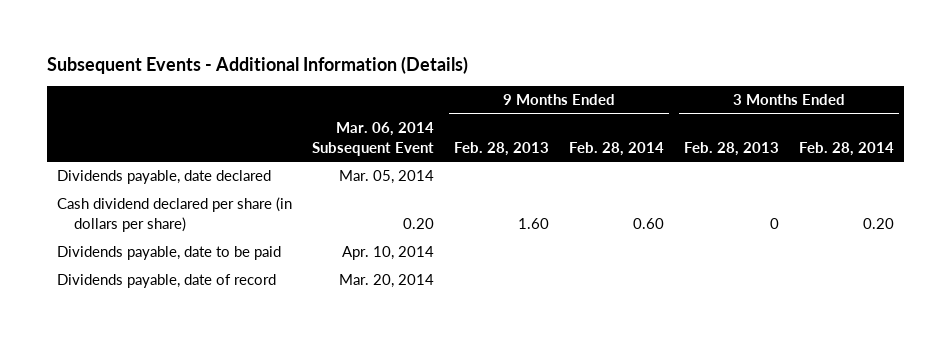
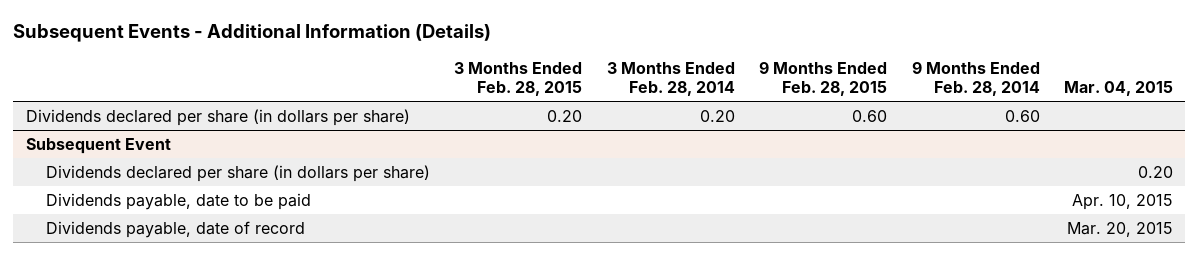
- | Mar. 06, 2014 Subsequent Event | 9 Months Ended Feb. 28, 2013 | 9 Months Ended Feb. 28, 2014 | 3 Months Ended Feb. 28, 2013 | 3 Months Ended Feb. 28, 2014
+ | 3 Months Ended Feb. 28, 2015 | 3 Months Ended Feb. 28, 2014 | 9 Months Ended Feb. 28, 2015 | 9 Months Ended Feb. 28, 2014 | Mar. 04, 2015
- Dividends payable, date declared | Mar. 05, 2014 | | | |
- Cash dividend declared per share (in dollars per share) | 0.20 | 1.60 | 0.60 | 0 | 0.20
- Dividends payable, date to be paid | Apr. 10, 2014 | | | |
- Dividends payable, date of record | Mar. 20, 2014 | | | |
+ Dividends declared per share (in dollars per share) | 0.20 | 0.20 | 0.60 | 0.60 |
+ Subsequent Event
+ Dividends declared per share (in dollars per share) | | | | | 0.20
+ Dividends payable, date to be paid | | | | | Apr. 10, 2015
+ Dividends payable, date of record | | | | | Mar. 20, 2015

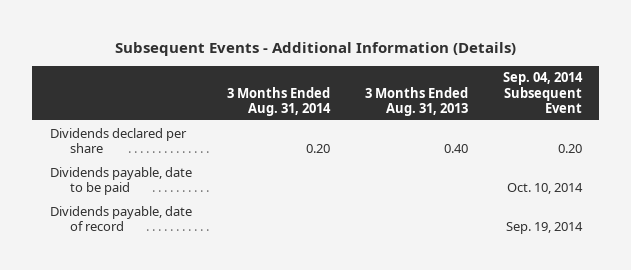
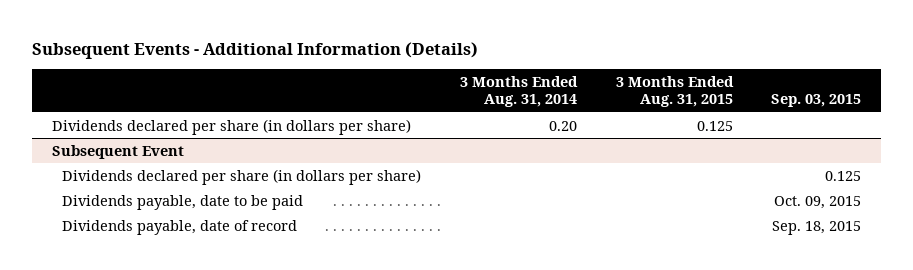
- | 3 Months Ended Aug. 31, 2014 | 3 Months Ended Aug. 31, 2013 | Sep. 04, 2014 Subsequent Event
+ | 3 Months Ended Aug. 31, 2014 | 3 Months Ended Aug. 31, 2015 | Sep. 03, 2015
- Dividends declared per share | 0.20 | 0.40 | 0.20
- Dividends payable, date to be paid | | | Oct. 10, 2014
- Dividends payable, date of record | | | Sep. 19, 2014
+ Dividends declared per share (in dollars per share) | 0.20 | 0.125 |
+ Subsequent Event
+ Dividends declared per share (in dollars per share) | | | 0.125
+ Dividends payable, date to be paid | | | Oct. 09, 2015
+ Dividends payable, date of record | | | Sep. 18, 2015

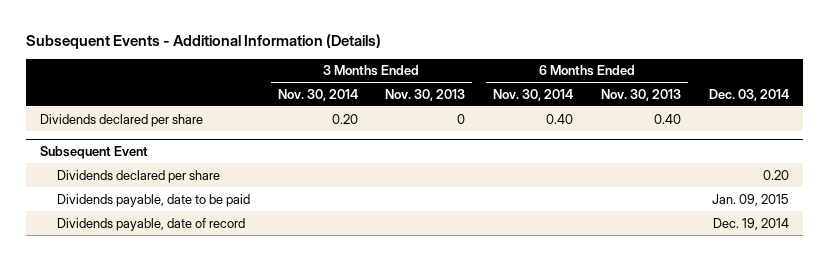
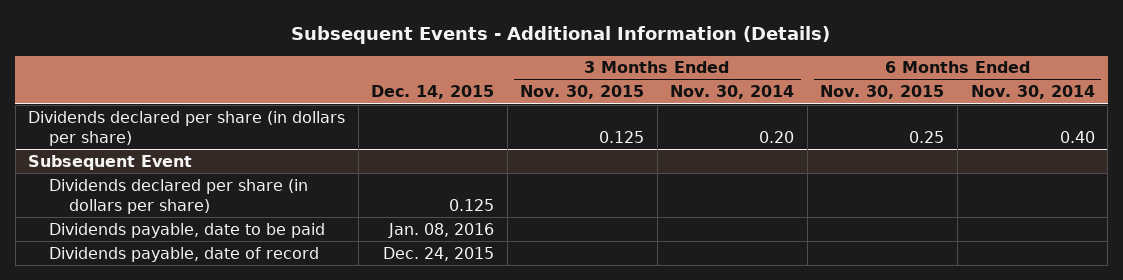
- | 3 Months Ended Nov. 30, 2014 | 3 Months Ended Nov. 30, 2013 | 6 Months Ended Nov. 30, 2014 | 6 Months Ended Nov. 30, 2013 | Dec. 03, 2014
+ | Dec. 14, 2015 | 3 Months Ended Nov. 30, 2015 | 3 Months Ended Nov. 30, 2014 | 6 Months Ended Nov. 30, 2015 | 6 Months Ended Nov. 30, 2014
- Dividends declared per share | 0.20 | 0 | 0.40 | 0.40 |
+ Dividends declared per share (in dollars per share) | | 0.125 | 0.20 | 0.25 | 0.40
@ Subsequent Event
- Dividends declared per share | | | | | 0.20
+ Dividends declared per share (in dollars per share) | 0.125 | | | |

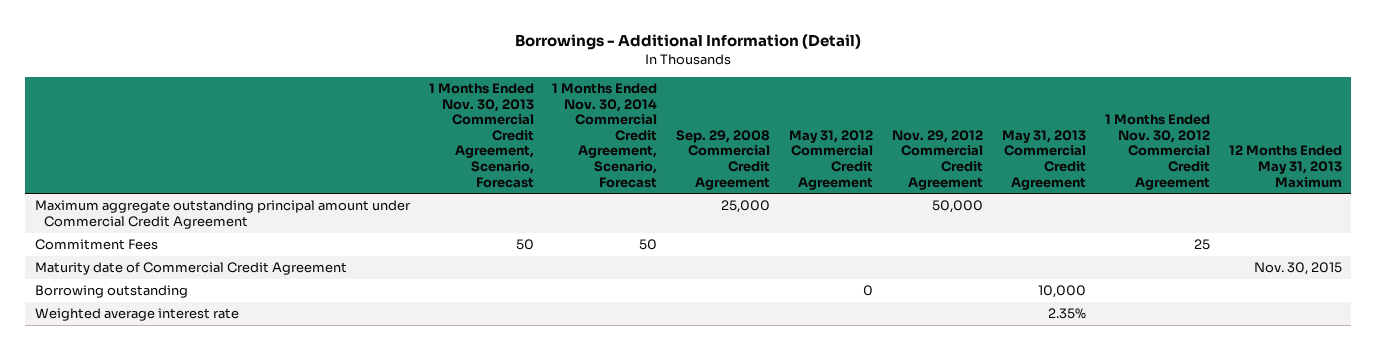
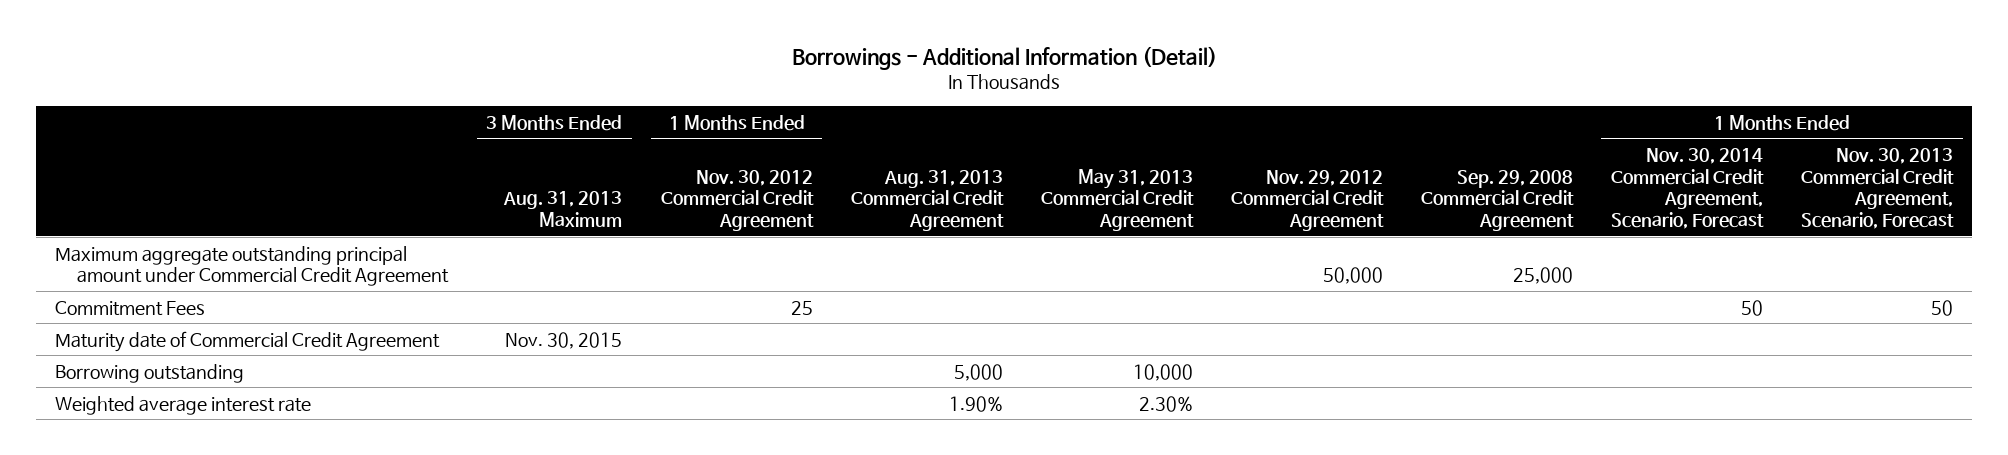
- | 1 Months Ended Nov. 30, 2013 Commercial Credit Agreement, Scenario, Forecast | 1 Months Ended Nov. 30, 2014 Commercial Credit Agreement, Scenario, Forecast | Sep. 29, 2008 Commercial Credit Agreement | May 31, 2012 Commercial Credit Agreement | Nov. 29, 2012 Commercial Credit Agreement | May 31, 2013 Commercial Credit Agreement | 1 Months Ended Nov. 30, 2012 Commercial Credit Agreement | 12 Months Ended May 31, 2013 Maximum
+ | 3 Months Ended Aug. 31, 2013 Maximum | 1 Months Ended Nov. 30, 2012 Commercial Credit Agreement | Aug. 31, 2013 Commercial Credit Agreement | May 31, 2013 Commercial Credit Agreement | Nov. 29, 2012 Commercial Credit Agreement | Sep. 29, 2008 Commercial Credit Agreement | 1 Months Ended Nov. 30, 2014 Commercial Credit Agreement, Scenario, Forecast | 1 Months Ended Nov. 30, 2013 Commercial Credit Agreement, Scenario, Forecast
- Weighted average interest rate | | | | | | 2.35% | |
+ Weighted average interest rate | | | 1.90% | 2.30% | | | |

